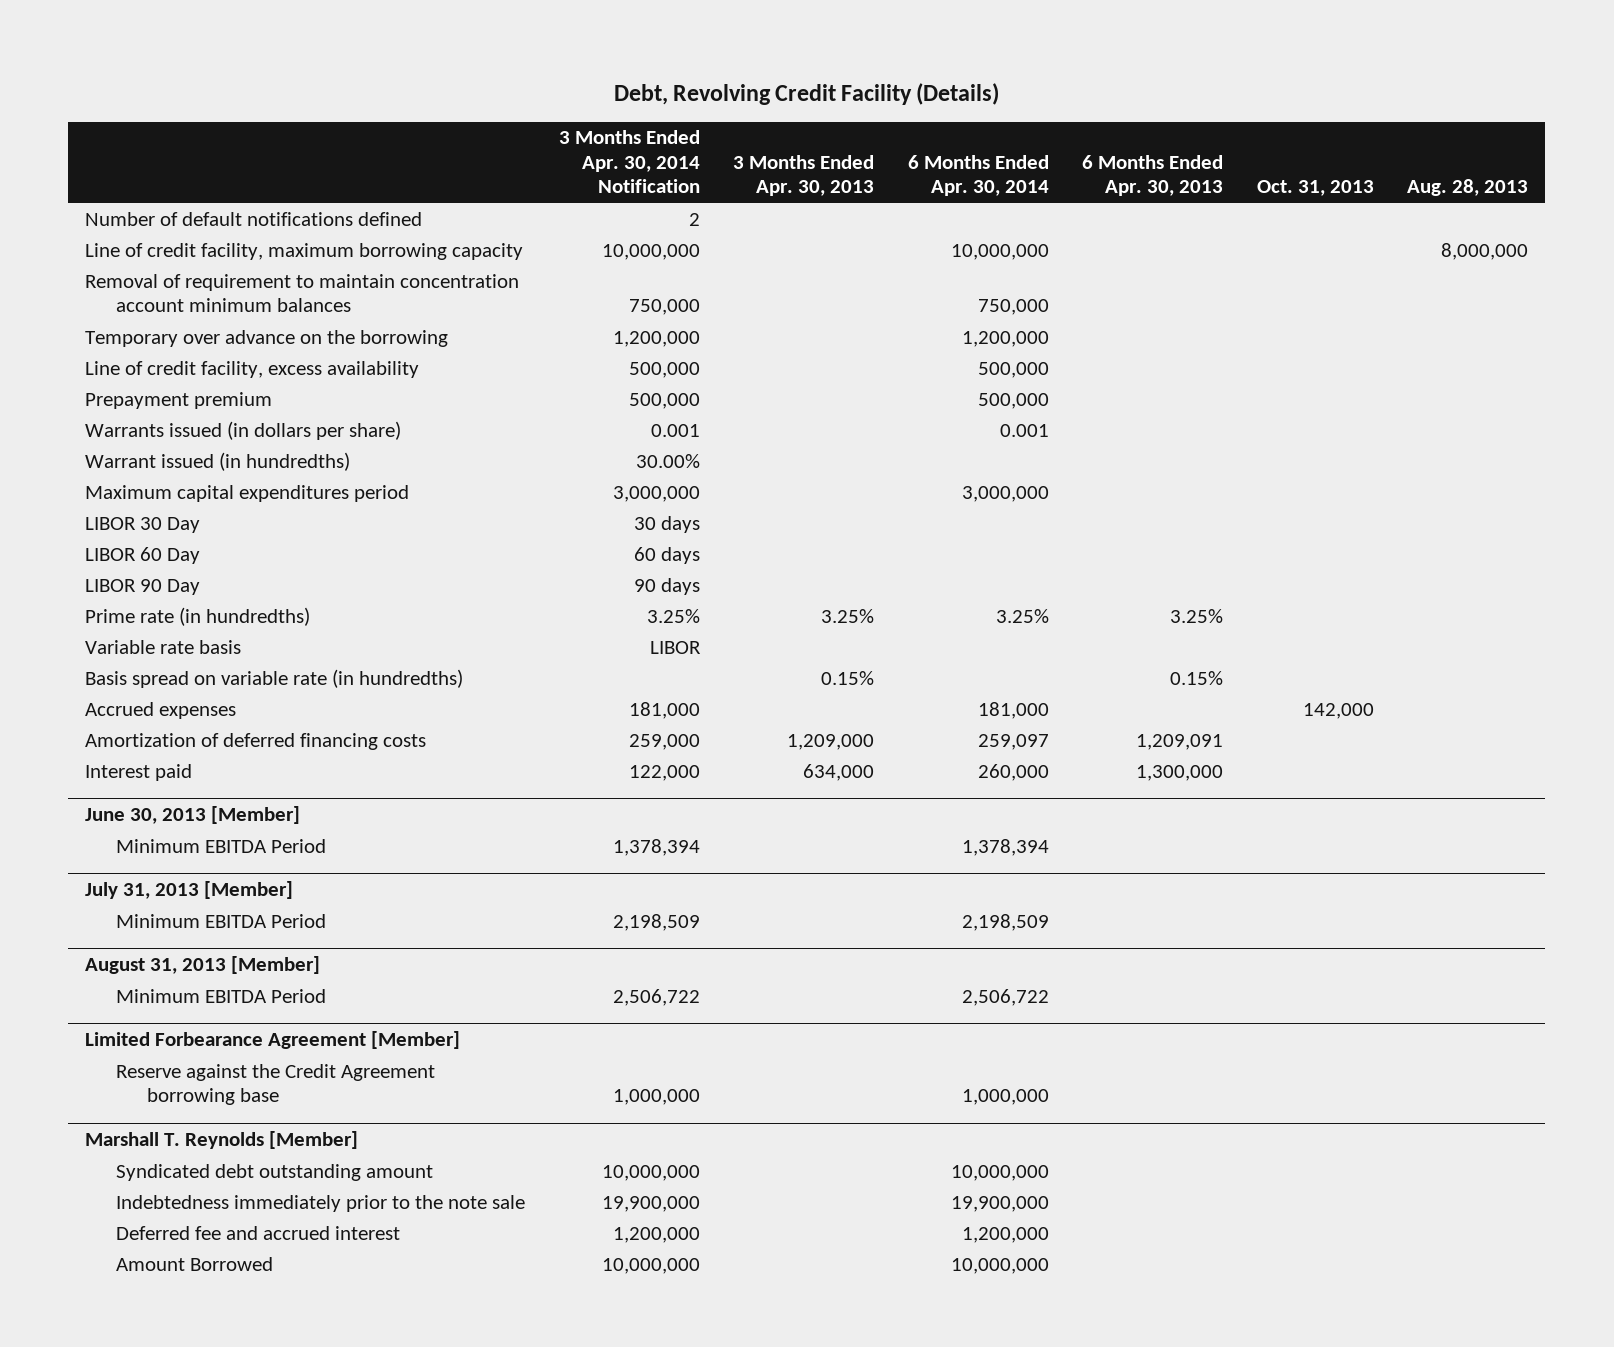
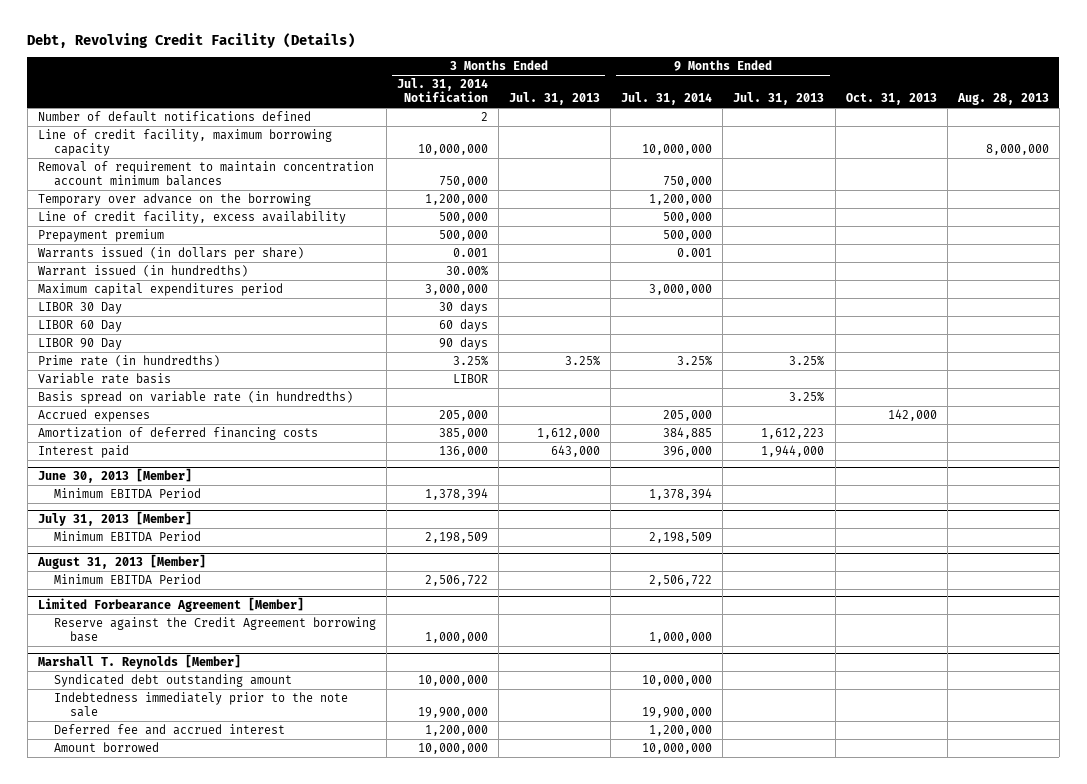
- | 3 Months Ended Apr. 30, 2014 Notification | 3 Months Ended Apr. 30, 2013 | 6 Months Ended Apr. 30, 2014 | 6 Months Ended Apr. 30, 2013 | Oct. 31, 2013 | Aug. 28, 2013
+ | 3 Months Ended Jul. 31, 2014 Notification | 3 Months Ended Jul. 31, 2013 | 9 Months Ended Jul. 31, 2014 | 9 Months Ended Jul. 31, 2013 | Oct. 31, 2013 | Aug. 28, 2013
@ Marshall T. Reynolds [Member]
- Amount Borrowed | 10,000,000 | | 10,000,000 | | |
+ Amount borrowed | 10,000,000 | | 10,000,000 | | |

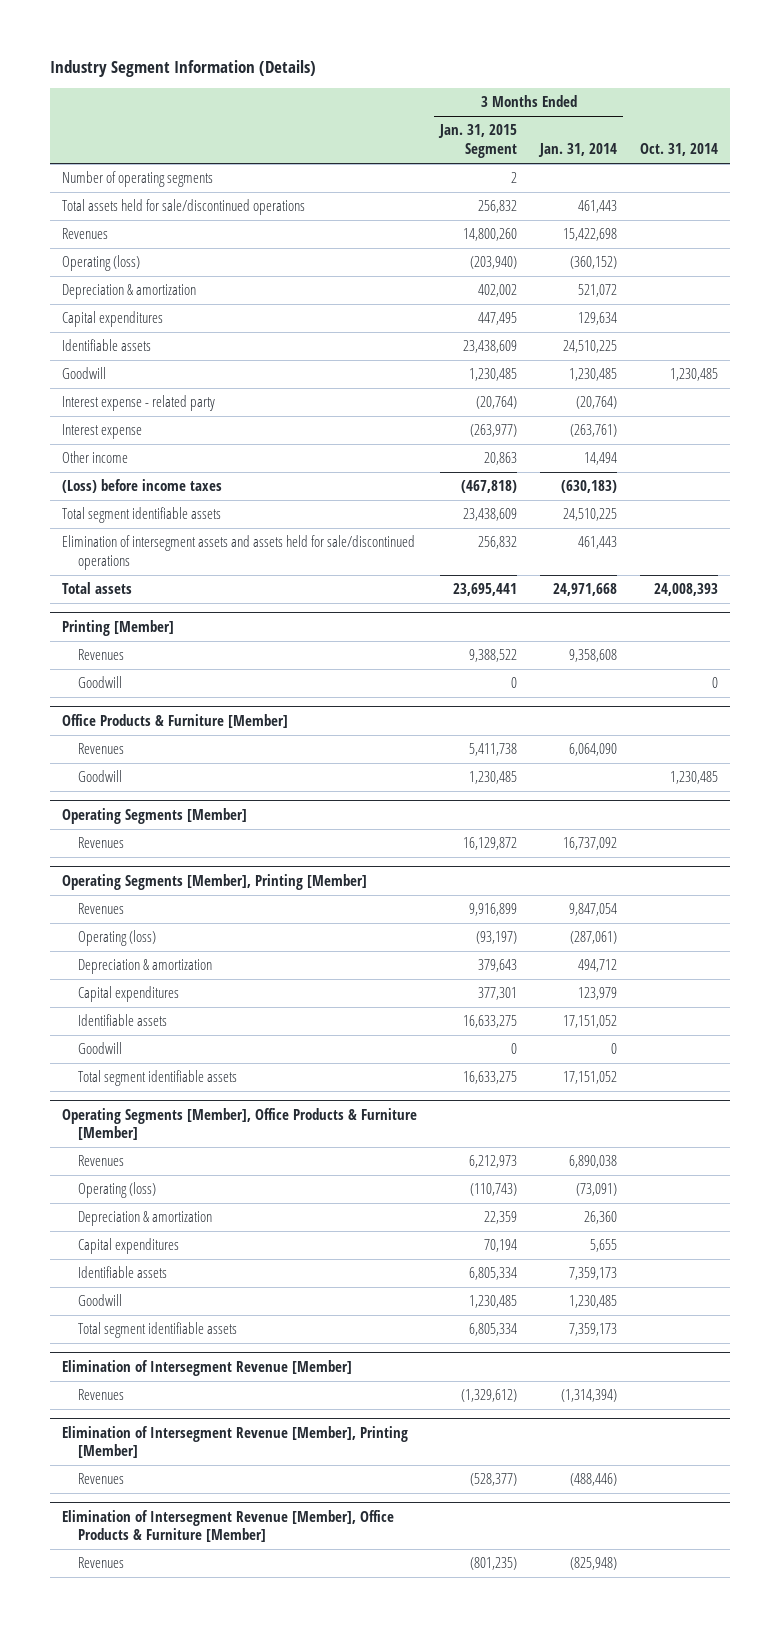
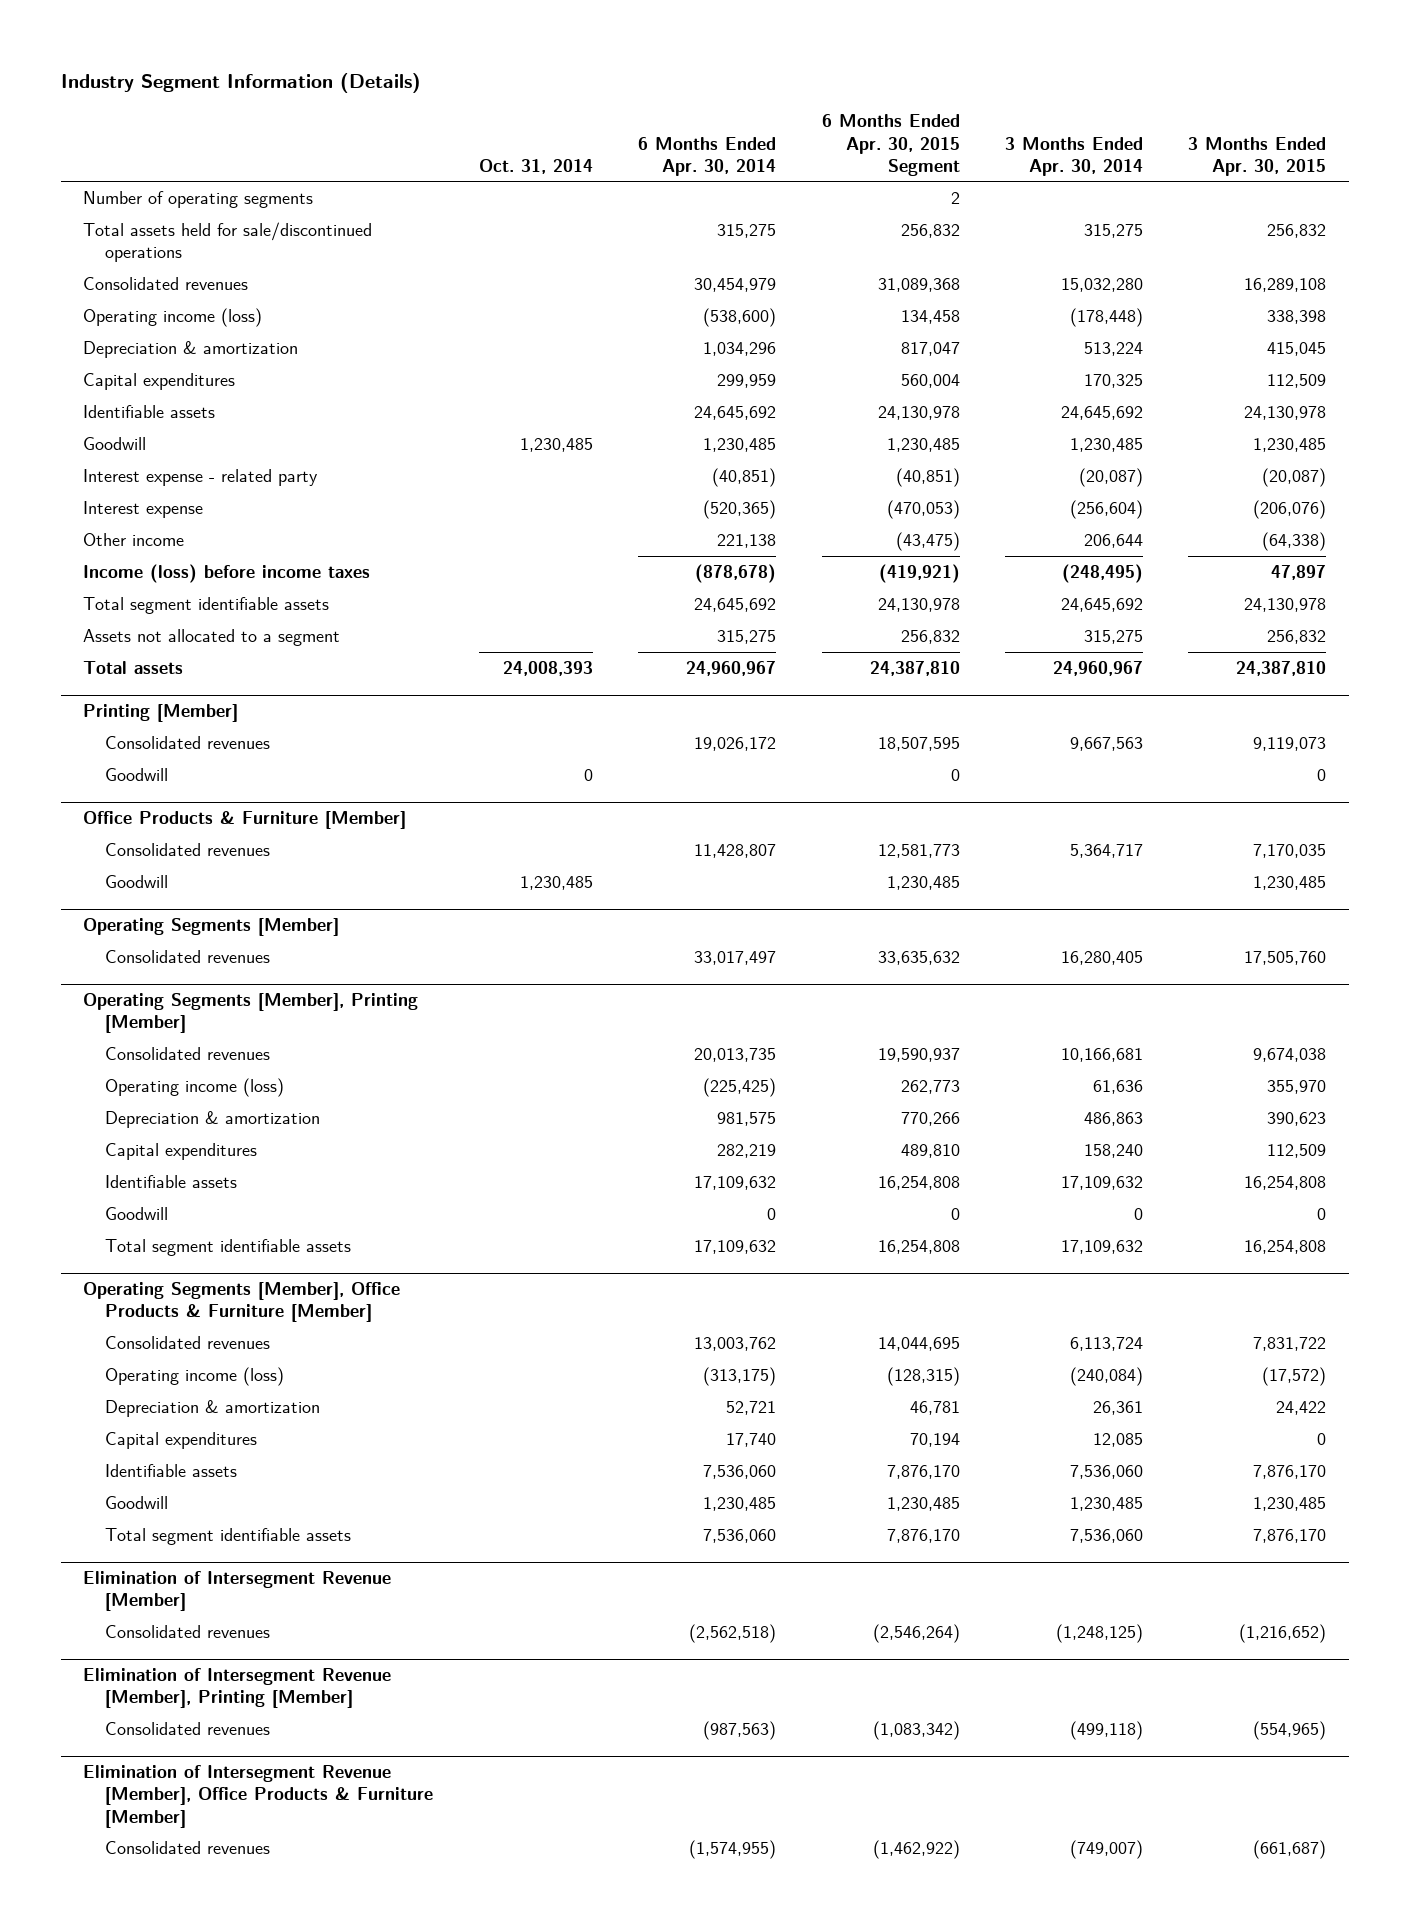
- | 3 Months Ended Jan. 31, 2015 Segment | 3 Months Ended Jan. 31, 2014 | Oct. 31, 2014
+ | Oct. 31, 2014 | 6 Months Ended Apr. 30, 2014 | 6 Months Ended Apr. 30, 2015 Segment | 3 Months Ended Apr. 30, 2014 | 3 Months Ended Apr. 30, 2015
- Revenues | 14,800,260 | 15,422,698 |
- Operating (loss) | (203,940) | (360,152) |
+ Consolidated revenues | | 30,454,979 | 31,089,368 | 15,032,280 | 16,289,108
+ Operating income (loss) | | (538,600) | 134,458 | (178,448) | 338,398
- (Loss) before income taxes | (467,818) | (630,183) |
+ Income (loss) before income taxes | | (878,678) | (419,921) | (248,495) | 47,897
- Elimination of intersegment assets and assets held for sale/discontinued operations | 256,832 | 461,443 |
+ Assets not allocated to a segment | | 315,275 | 256,832 | 315,275 | 256,832
@ Printing [Member]
- Revenues | 9,388,522 | 9,358,608 |
+ Consolidated revenues | | 19,026,172 | 18,507,595 | 9,667,563 | 9,119,073
@ Office Products & Furniture [Member]
- Revenues | 5,411,738 | 6,064,090 |
+ Consolidated revenues | | 11,428,807 | 12,581,773 | 5,364,717 | 7,170,035
@ Operating Segments [Member]
- Revenues | 16,129,872 | 16,737,092 |
+ Consolidated revenues | | 33,017,497 | 33,635,632 | 16,280,405 | 17,505,760
@ Operating Segments [Member], Printing [Member]
- Revenues | 9,916,899 | 9,847,054 |
- Operating (loss) | (93,197) | (287,061) |
+ Consolidated revenues | | 20,013,735 | 19,590,937 | 10,166,681 | 9,674,038
+ Operating income (loss) | | (225,425) | 262,773 | 61,636 | 355,970
@ Operating Segments [Member], Office Products & Furniture [Member]
- Revenues | 6,212,973 | 6,890,038 |
- Operating (loss) | (110,743) | (73,091) |
+ Consolidated revenues | | 13,003,762 | 14,044,695 | 6,113,724 | 7,831,722
+ Operating income (loss) | | (313,175) | (128,315) | (240,084) | (17,572)
@ Elimination of Intersegment Revenue [Member]
- Revenues | (1,329,612) | (1,314,394) |
+ Consolidated revenues | | (2,562,518) | (2,546,264) | (1,248,125) | (1,216,652)
@ Elimination of Intersegment Revenue [Member], Printing [Member]
- Revenues | (528,377) | (488,446) |
+ Consolidated revenues | | (987,563) | (1,083,342) | (499,118) | (554,965)
@ Elimination of Intersegment Revenue [Member], Office Products & Furniture [Member]
- Revenues | (801,235) | (825,948) |
+ Consolidated revenues | | (1,574,955) | (1,462,922) | (749,007) | (661,687)

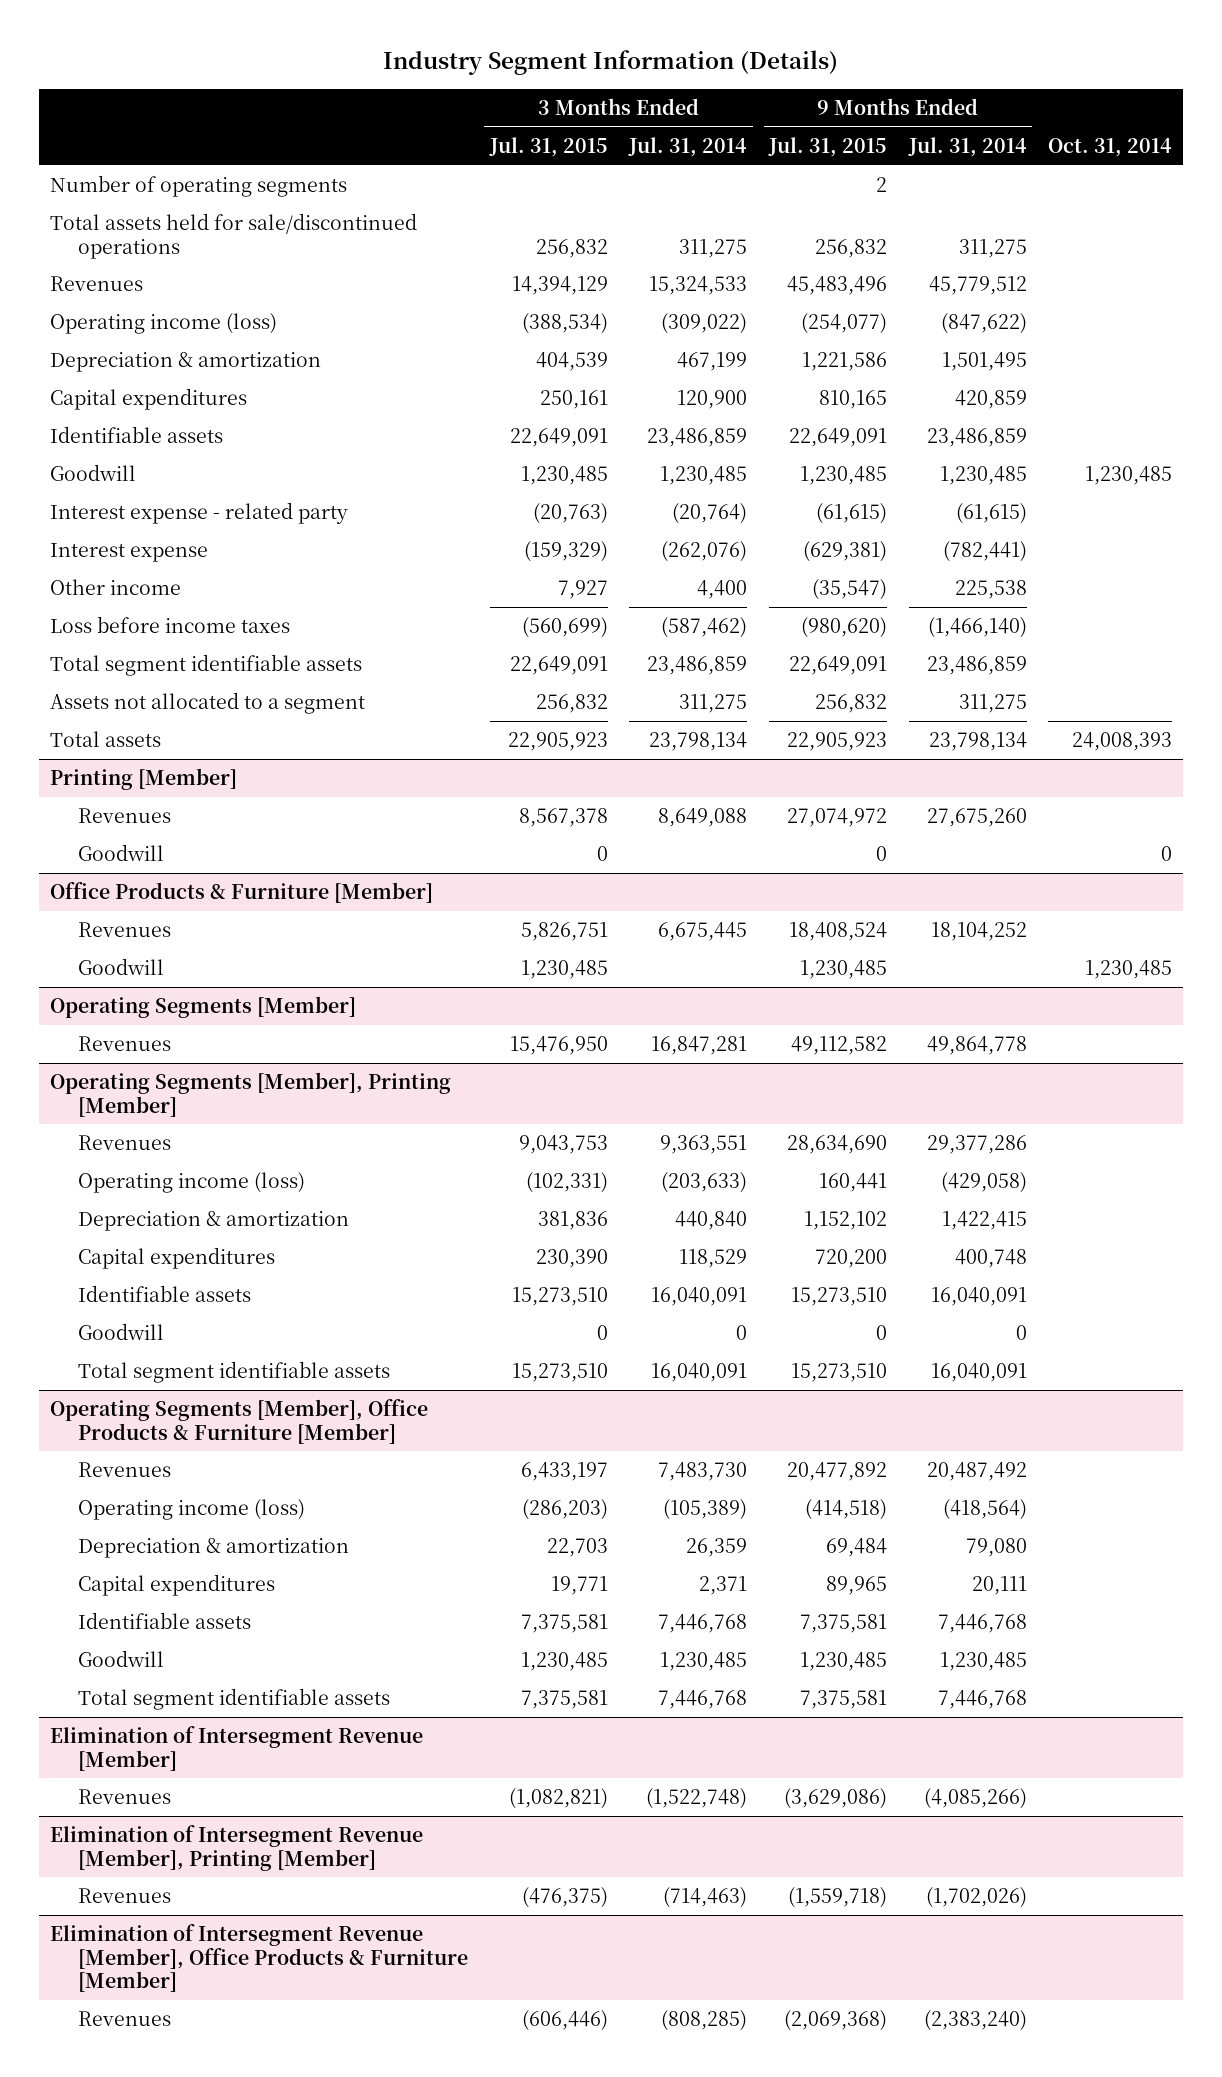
- | Oct. 31, 2014 | 6 Months Ended Apr. 30, 2014 | 6 Months Ended Apr. 30, 2015 Segment | 3 Months Ended Apr. 30, 2014 | 3 Months Ended Apr. 30, 2015
+ | 3 Months Ended Jul. 31, 2015 | 3 Months Ended Jul. 31, 2014 | 9 Months Ended Jul. 31, 2015 | 9 Months Ended Jul. 31, 2014 | Oct. 31, 2014
- Consolidated revenues | | 30,454,979 | 31,089,368 | 15,032,280 | 16,289,108
+ Revenues | 14,394,129 | 15,324,533 | 45,483,496 | 45,779,512 |
- Income (loss) before income taxes | | (878,678) | (419,921) | (248,495) | 47,897
+ Loss before income taxes | (560,699) | (587,462) | (980,620) | (1,466,140) |
@ Printing [Member]
- Consolidated revenues | | 19,026,172 | 18,507,595 | 9,667,563 | 9,119,073
+ Revenues | 8,567,378 | 8,649,088 | 27,074,972 | 27,675,260 |
@ Office Products & Furniture [Member]
- Consolidated revenues | | 11,428,807 | 12,581,773 | 5,364,717 | 7,170,035
+ Revenues | 5,826,751 | 6,675,445 | 18,408,524 | 18,104,252 |
@ Operating Segments [Member]
- Consolidated revenues | | 33,017,497 | 33,635,632 | 16,280,405 | 17,505,760
+ Revenues | 15,476,950 | 16,847,281 | 49,112,582 | 49,864,778 |
@ Operating Segments [Member], Printing [Member]
- Consolidated revenues | | 20,013,735 | 19,590,937 | 10,166,681 | 9,674,038
+ Revenues | 9,043,753 | 9,363,551 | 28,634,690 | 29,377,286 |
@ Operating Segments [Member], Office Products & Furniture [Member]
- Consolidated revenues | | 13,003,762 | 14,044,695 | 6,113,724 | 7,831,722
+ Revenues | 6,433,197 | 7,483,730 | 20,477,892 | 20,487,492 |
@ Elimination of Intersegment Revenue [Member]
- Consolidated revenues | | (2,562,518) | (2,546,264) | (1,248,125) | (1,216,652)
+ Revenues | (1,082,821) | (1,522,748) | (3,629,086) | (4,085,266) |
@ Elimination of Intersegment Revenue [Member], Printing [Member]
- Consolidated revenues | | (987,563) | (1,083,342) | (499,118) | (554,965)
+ Revenues | (476,375) | (714,463) | (1,559,718) | (1,702,026) |
@ Elimination of Intersegment Revenue [Member], Office Products & Furniture [Member]
- Consolidated revenues | | (1,574,955) | (1,462,922) | (749,007) | (661,687)
+ Revenues | (606,446) | (808,285) | (2,069,368) | (2,383,240) |

